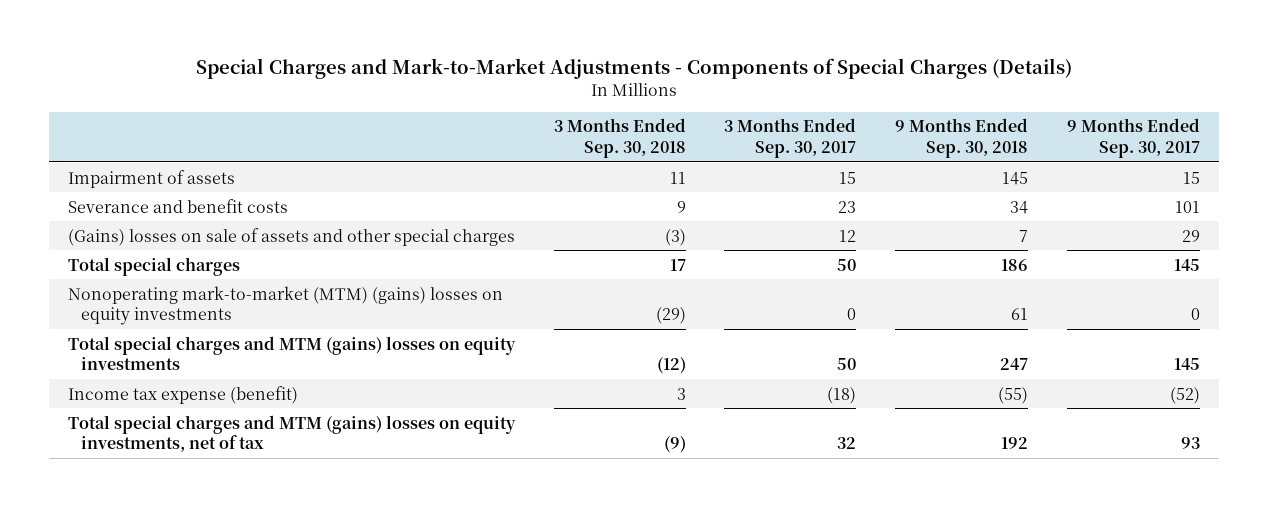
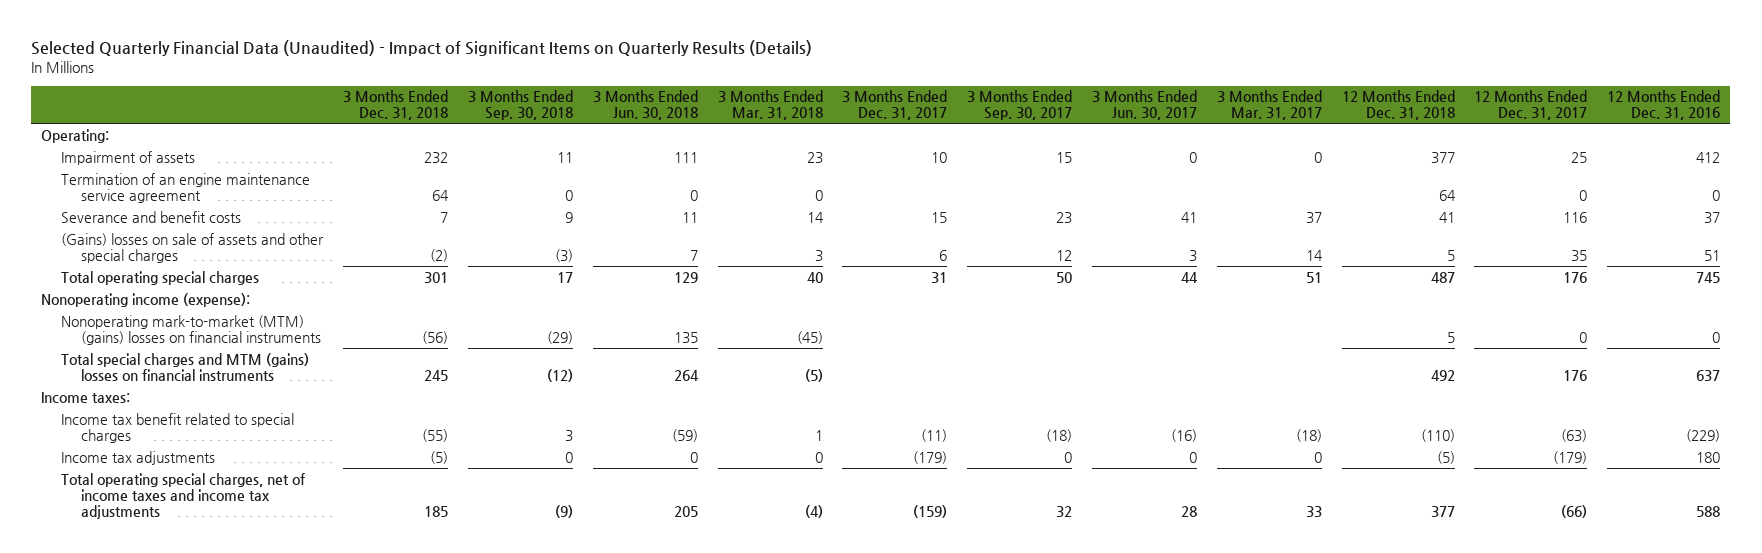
- Special Charges and Mark-to-Market Adjustments - Components of Special Charges (Details)
+ Selected Quarterly Financial Data (Unaudited) - Impact of Significant Items on Quarterly Results (Details)
- | 3 Months Ended Sep. 30, 2018 | 3 Months Ended Sep. 30, 2017 | 9 Months Ended Sep. 30, 2018 | 9 Months Ended Sep. 30, 2017
+ | 3 Months Ended Dec. 31, 2018 | 3 Months Ended Sep. 30, 2018 | 3 Months Ended Jun. 30, 2018 | 3 Months Ended Mar. 31, 2018 | 3 Months Ended Dec. 31, 2017 | 3 Months Ended Sep. 30, 2017 | 3 Months Ended Jun. 30, 2017 | 3 Months Ended Mar. 31, 2017 | 12 Months Ended Dec. 31, 2018 | 12 Months Ended Dec. 31, 2017 | 12 Months Ended Dec. 31, 2016
+ Operating:
+ Termination of an engine maintenance service agreement | 64 | 0 | 0 | 0 | | | | | 64 | 0 | 0
- Total special charges | 17 | 50 | 186 | 145
- Nonoperating mark-to-market (MTM) (gains) losses on equity investments | (29) | 0 | 61 | 0
- Total special charges and MTM (gains) losses on equity investments | (12) | 50 | 247 | 145
- Income tax expense (benefit) | 3 | (18) | (55) | (52)
- Total special charges and MTM (gains) losses on equity investments, net of tax | (9) | 32 | 192 | 93
+ Total operating special charges | 301 | 17 | 129 | 40 | 31 | 50 | 44 | 51 | 487 | 176 | 745
+ Nonoperating income (expense):
+ Nonoperating mark-to-market (MTM) (gains) losses on financial instruments | (56) | (29) | 135 | (45) | | | | | 5 | 0 | 0
+ Total special charges and MTM (gains) losses on financial instruments | 245 | (12) | 264 | (5) | | | | | 492 | 176 | 637
+ Income taxes:
+ Income tax benefit related to special charges | (55) | 3 | (59) | 1 | (11) | (18) | (16) | (18) | (110) | (63) | (229)
+ Income tax adjustments | (5) | 0 | 0 | 0 | (179) | 0 | 0 | 0 | (5) | (179) | 180
+ Total operating special charges, net of income taxes and income tax adjustments | 185 | (9) | 205 | (4) | (159) | 32 | 28 | 33 | 377 | (66) | 588

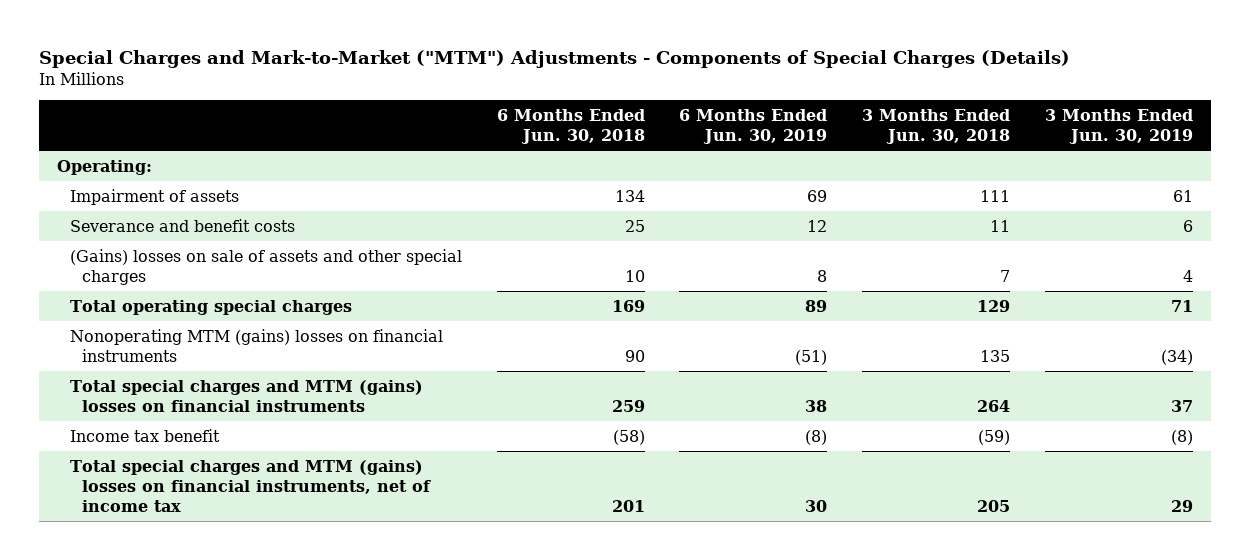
- Selected Quarterly Financial Data (Unaudited) - Impact of Significant Items on Quarterly Results (Details)
+ Special Charges and Mark-to-Market ("MTM") Adjustments - Components of Special Charges (Details)
- | 3 Months Ended Dec. 31, 2018 | 3 Months Ended Sep. 30, 2018 | 3 Months Ended Jun. 30, 2018 | 3 Months Ended Mar. 31, 2018 | 3 Months Ended Dec. 31, 2017 | 3 Months Ended Sep. 30, 2017 | 3 Months Ended Jun. 30, 2017 | 3 Months Ended Mar. 31, 2017 | 12 Months Ended Dec. 31, 2018 | 12 Months Ended Dec. 31, 2017 | 12 Months Ended Dec. 31, 2016
+ | 6 Months Ended Jun. 30, 2018 | 6 Months Ended Jun. 30, 2019 | 3 Months Ended Jun. 30, 2018 | 3 Months Ended Jun. 30, 2019
- Termination of an engine maintenance service agreement | 64 | 0 | 0 | 0 | | | | | 64 | 0 | 0
- Nonoperating income (expense):
- Nonoperating mark-to-market (MTM) (gains) losses on financial instruments | (56) | (29) | 135 | (45) | | | | | 5 | 0 | 0
+ Nonoperating MTM (gains) losses on financial instruments | 90 | (51) | 135 | (34)
- Income taxes:
- Income tax benefit related to special charges | (55) | 3 | (59) | 1 | (11) | (18) | (16) | (18) | (110) | (63) | (229)
- Income tax adjustments | (5) | 0 | 0 | 0 | (179) | 0 | 0 | 0 | (5) | (179) | 180
- Total operating special charges, net of income taxes and income tax adjustments | 185 | (9) | 205 | (4) | (159) | 32 | 28 | 33 | 377 | (66) | 588
+ Income tax benefit | (58) | (8) | (59) | (8)
+ Total special charges and MTM (gains) losses on financial instruments, net of income tax | 201 | 30 | 205 | 29

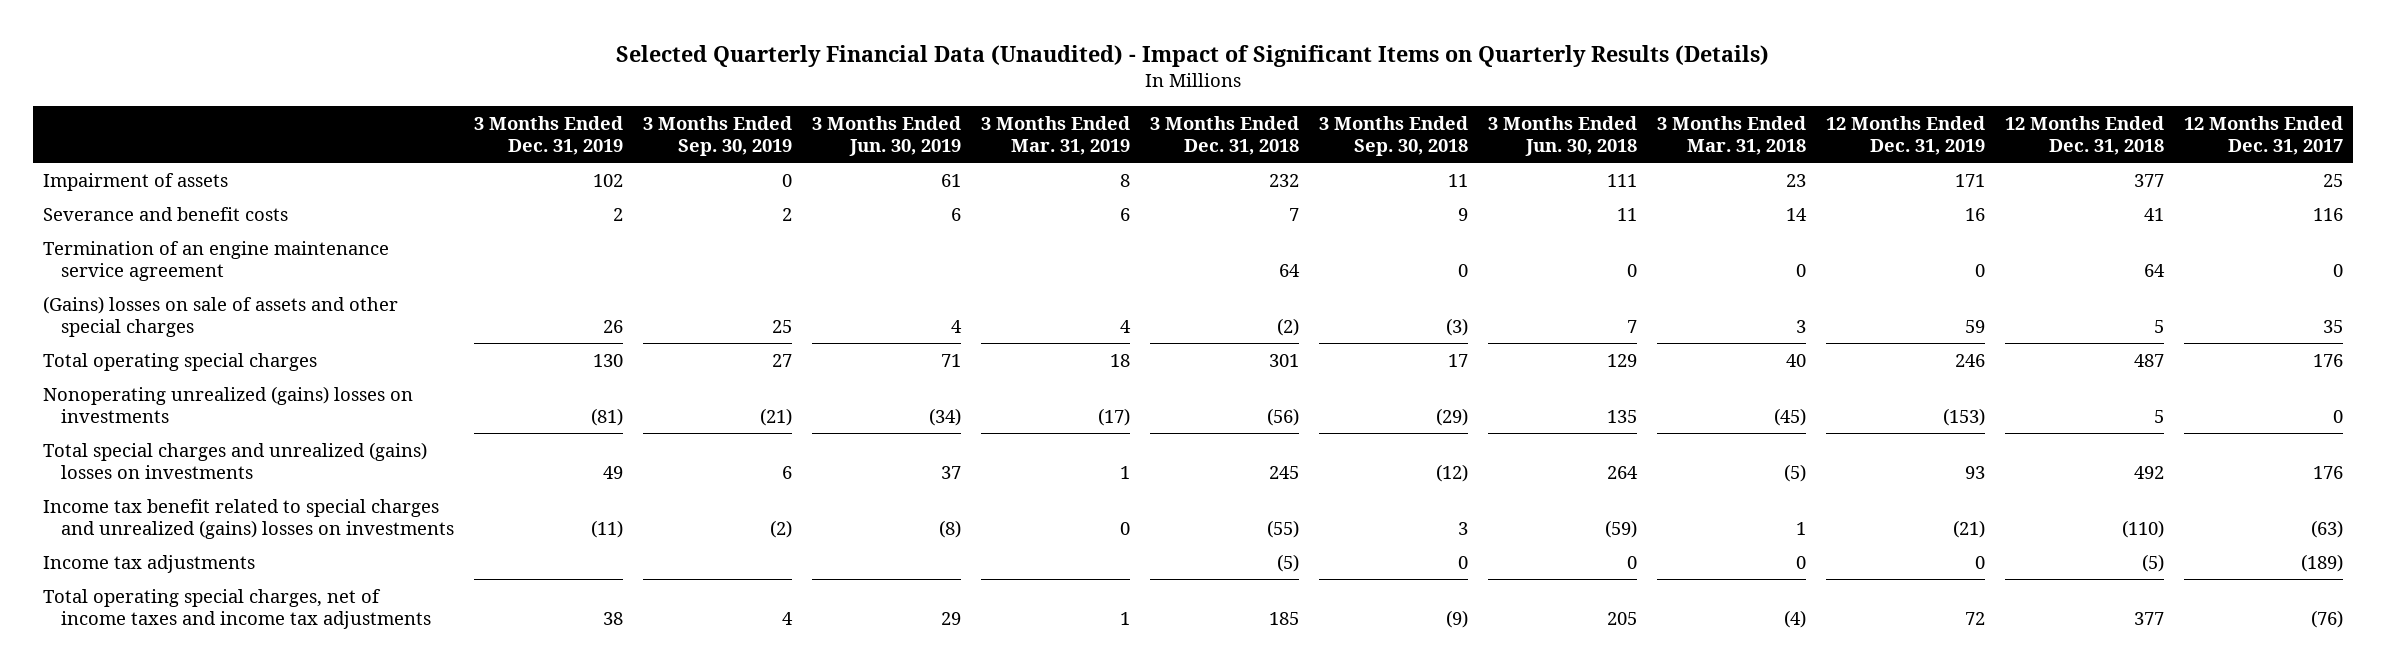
- Special Charges and Mark-to-Market ("MTM") Adjustments - Components of Special Charges (Details)
+ Selected Quarterly Financial Data (Unaudited) - Impact of Significant Items on Quarterly Results (Details)
- | 6 Months Ended Jun. 30, 2018 | 6 Months Ended Jun. 30, 2019 | 3 Months Ended Jun. 30, 2018 | 3 Months Ended Jun. 30, 2019
+ | 3 Months Ended Dec. 31, 2019 | 3 Months Ended Sep. 30, 2019 | 3 Months Ended Jun. 30, 2019 | 3 Months Ended Mar. 31, 2019 | 3 Months Ended Dec. 31, 2018 | 3 Months Ended Sep. 30, 2018 | 3 Months Ended Jun. 30, 2018 | 3 Months Ended Mar. 31, 2018 | 12 Months Ended Dec. 31, 2019 | 12 Months Ended Dec. 31, 2018 | 12 Months Ended Dec. 31, 2017
- Operating:
+ Termination of an engine maintenance service agreement | | | | | 64 | 0 | 0 | 0 | 0 | 64 | 0
- Nonoperating MTM (gains) losses on financial instruments | 90 | (51) | 135 | (34)
- Total special charges and MTM (gains) losses on financial instruments | 259 | 38 | 264 | 37
- Income tax benefit | (58) | (8) | (59) | (8)
- Total special charges and MTM (gains) losses on financial instruments, net of income tax | 201 | 30 | 205 | 29
+ Nonoperating unrealized (gains) losses on investments | (81) | (21) | (34) | (17) | (56) | (29) | 135 | (45) | (153) | 5 | 0
+ Total special charges and unrealized (gains) losses on investments | 49 | 6 | 37 | 1 | 245 | (12) | 264 | (5) | 93 | 492 | 176
+ Income tax benefit related to special charges and unrealized (gains) losses on investments | (11) | (2) | (8) | 0 | (55) | 3 | (59) | 1 | (21) | (110) | (63)
+ Income tax adjustments | | | | | (5) | 0 | 0 | 0 | 0 | (5) | (189)
+ Total operating special charges, net of income taxes and income tax adjustments | 38 | 4 | 29 | 1 | 185 | (9) | 205 | (4) | 72 | 377 | (76)

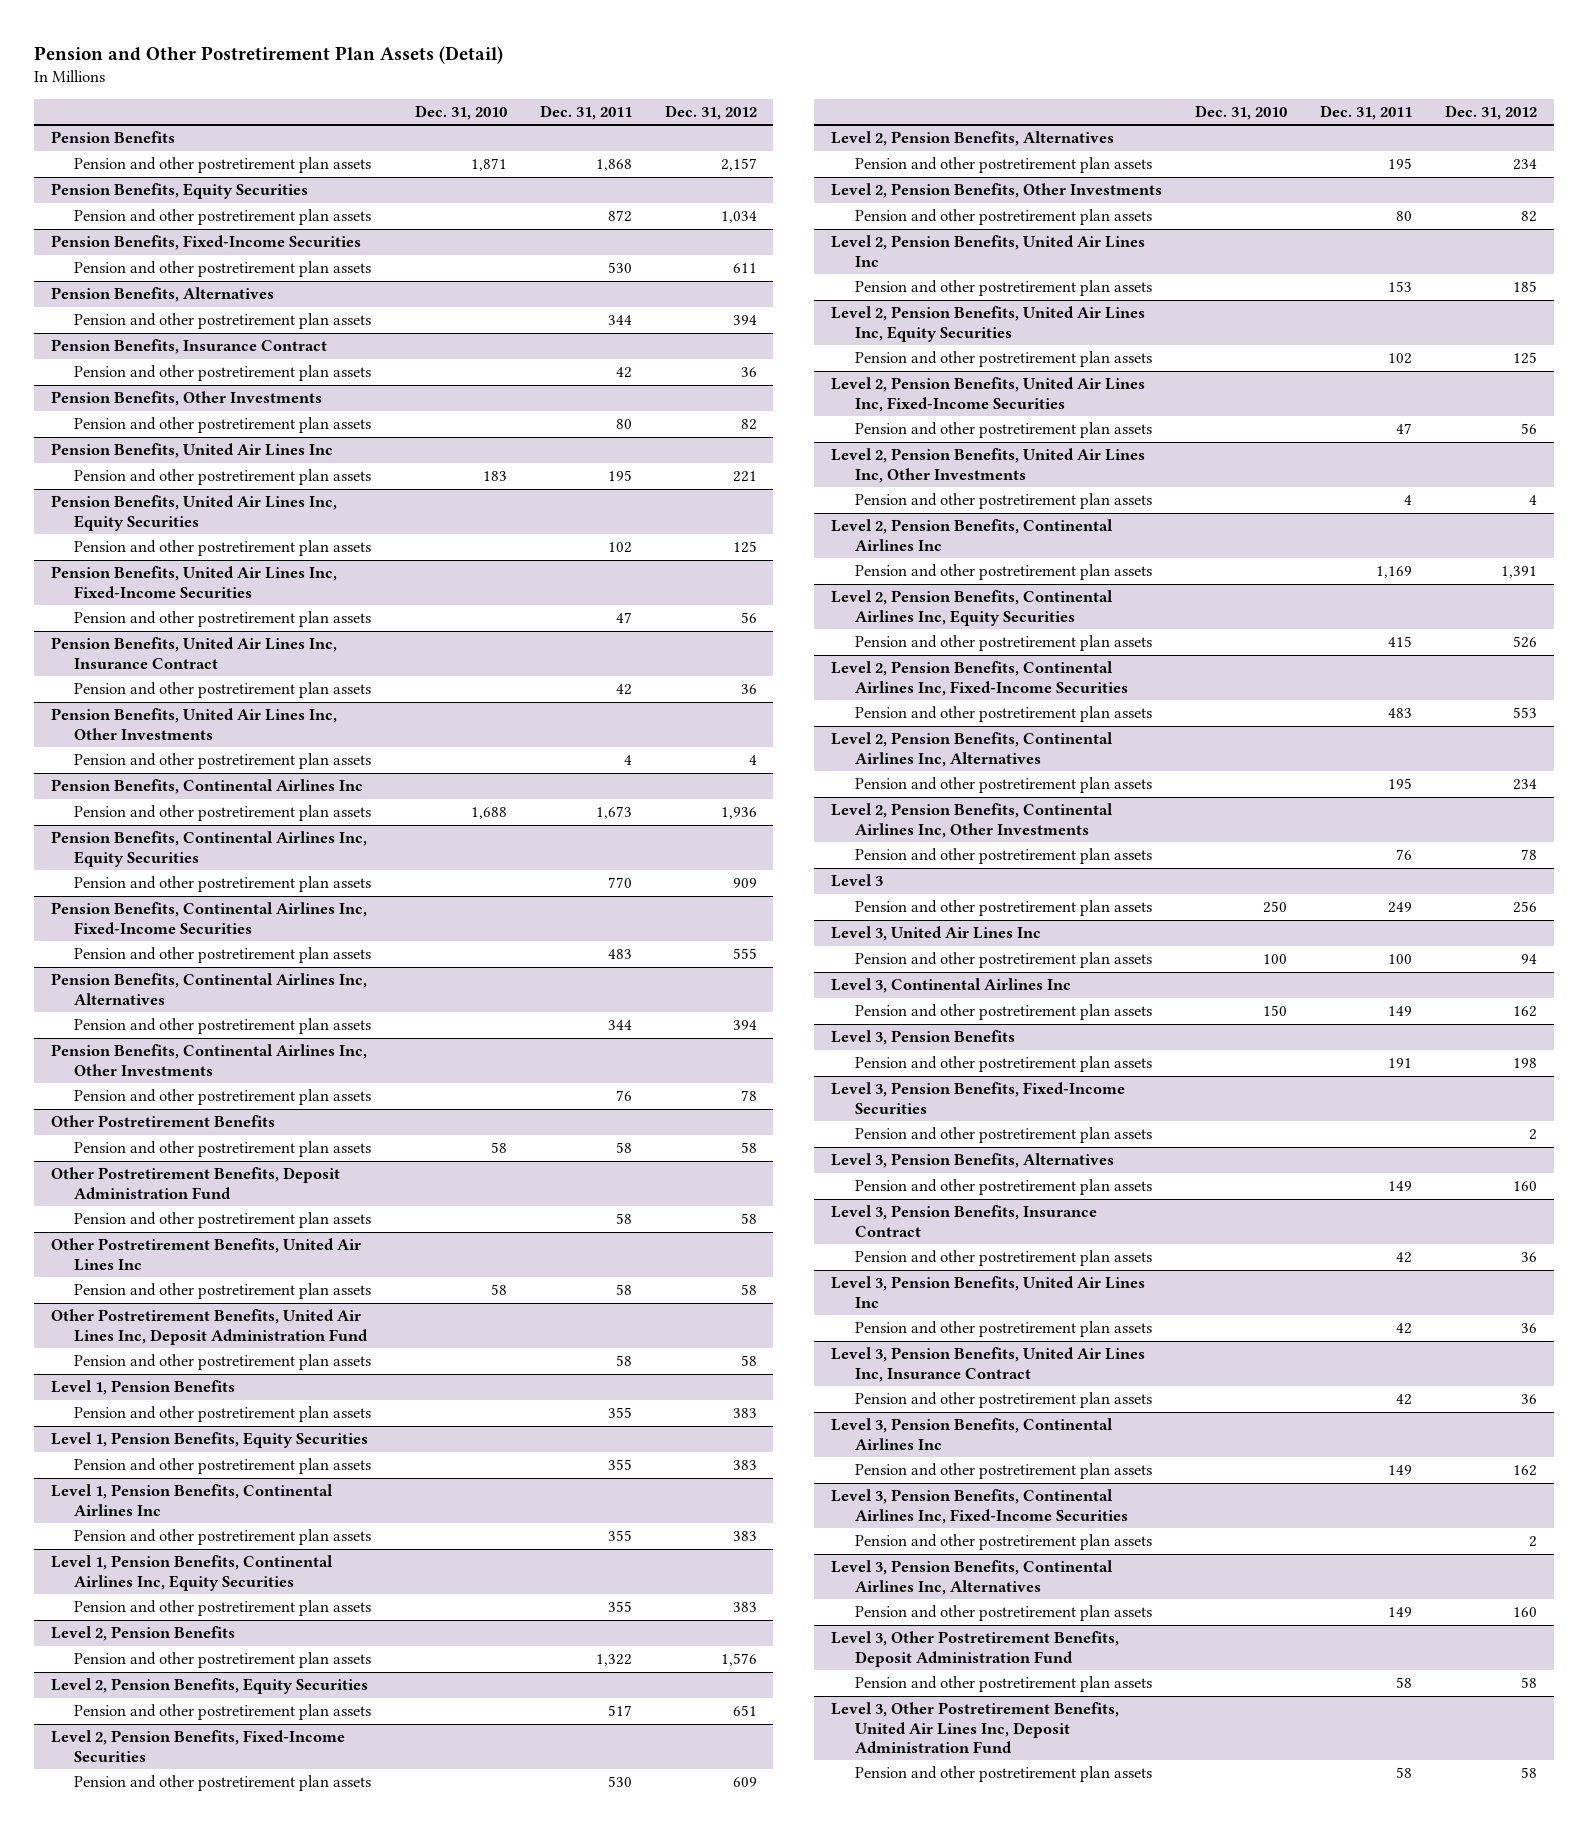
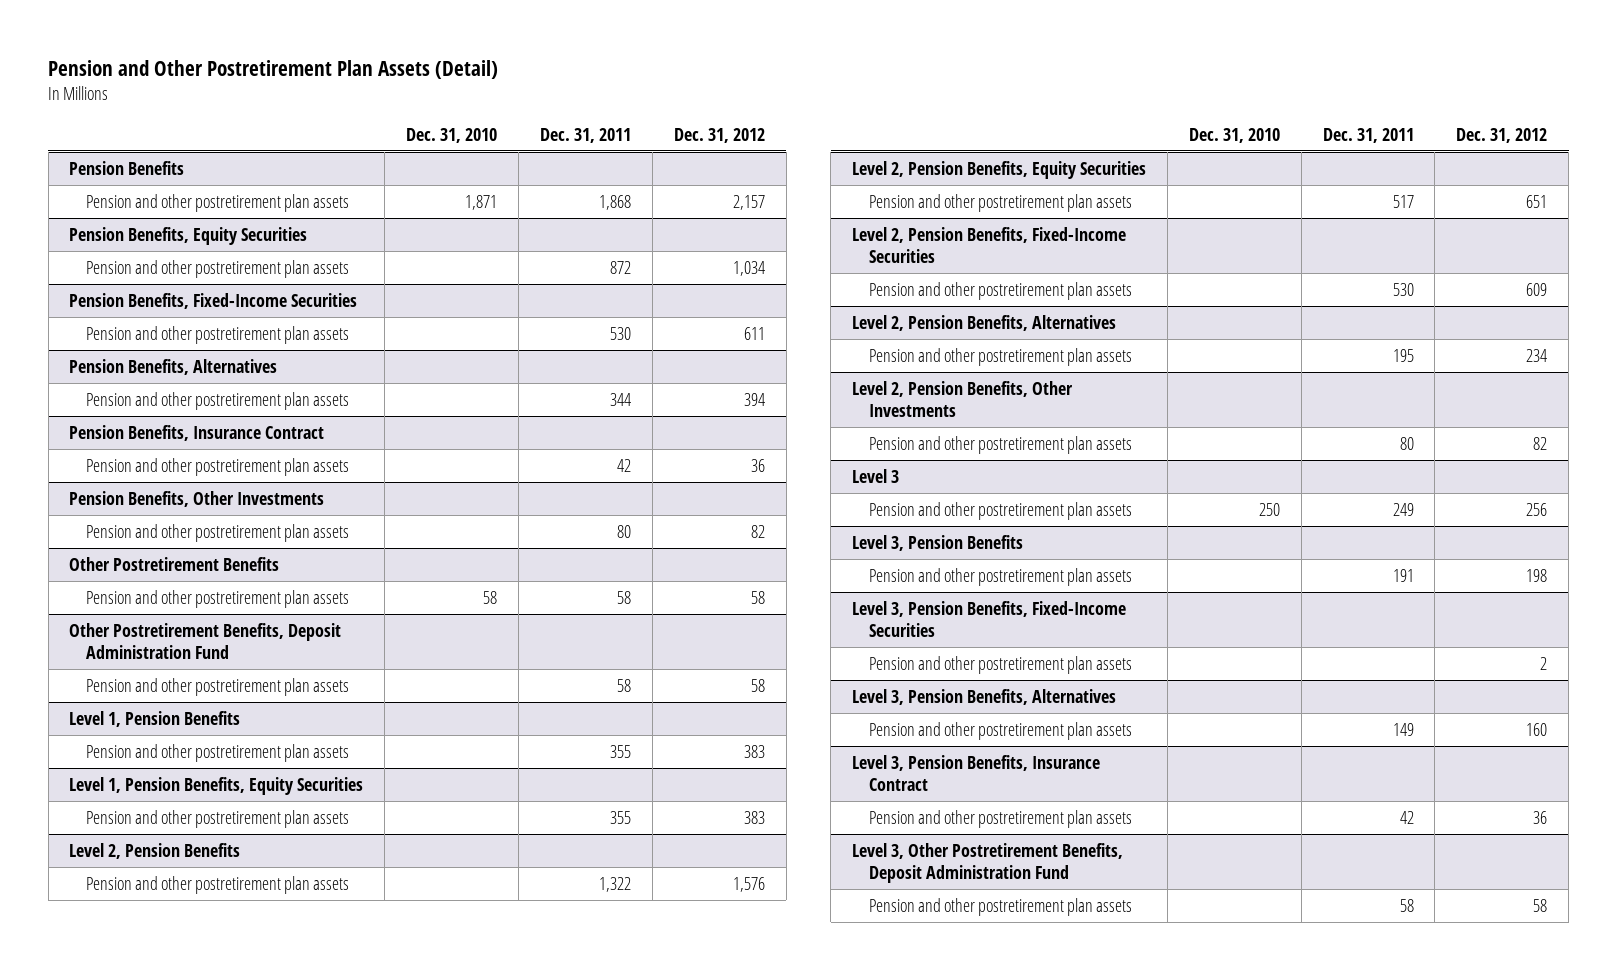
- Pension Benefits, United Air Lines Inc
- Pension and other postretirement plan assets | 183 | 195 | 221
- Pension Benefits, United Air Lines Inc, Equity Securities
- Pension and other postretirement plan assets | | 102 | 125
- Pension Benefits, United Air Lines Inc, Fixed-Income Securities
- Pension and other postretirement plan assets | | 47 | 56
- Pension Benefits, United Air Lines Inc, Insurance Contract
- Pension and other postretirement plan assets | | 42 | 36
- Pension Benefits, United Air Lines Inc, Other Investments
- Pension and other postretirement plan assets | | 4 | 4
- Pension Benefits, Continental Airlines Inc
- Pension and other postretirement plan assets | 1,688 | 1,673 | 1,936
- Pension Benefits, Continental Airlines Inc, Equity Securities
- Pension and other postretirement plan assets | | 770 | 909
- Pension Benefits, Continental Airlines Inc, Fixed-Income Securities
- Pension and other postretirement plan assets | | 483 | 555
- Pension Benefits, Continental Airlines Inc, Alternatives
- Pension and other postretirement plan assets | | 344 | 394
- Pension Benefits, Continental Airlines Inc, Other Investments
- Pension and other postretirement plan assets | | 76 | 78
- Other Postretirement Benefits, United Air Lines Inc
- Pension and other postretirement plan assets | 58 | 58 | 58
- Other Postretirement Benefits, United Air Lines Inc, Deposit Administration Fund
- Pension and other postretirement plan assets | | 58 | 58
- Level 1, Pension Benefits, Continental Airlines Inc
- Pension and other postretirement plan assets | | 355 | 383
- Level 1, Pension Benefits, Continental Airlines Inc, Equity Securities
- Pension and other postretirement plan assets | | 355 | 383
- Level 2, Pension Benefits, United Air Lines Inc
- Pension and other postretirement plan assets | | 153 | 185
- Level 2, Pension Benefits, United Air Lines Inc, Equity Securities
- Pension and other postretirement plan assets | | 102 | 125
- Level 2, Pension Benefits, United Air Lines Inc, Fixed-Income Securities
- Pension and other postretirement plan assets | | 47 | 56
- Level 2, Pension Benefits, United Air Lines Inc, Other Investments
- Pension and other postretirement plan assets | | 4 | 4
- Level 2, Pension Benefits, Continental Airlines Inc
- Pension and other postretirement plan assets | | 1,169 | 1,391
- Level 2, Pension Benefits, Continental Airlines Inc, Equity Securities
- Pension and other postretirement plan assets | | 415 | 526
- Level 2, Pension Benefits, Continental Airlines Inc, Fixed-Income Securities
- Pension and other postretirement plan assets | | 483 | 553
- Level 2, Pension Benefits, Continental Airlines Inc, Alternatives
- Pension and other postretirement plan assets | | 195 | 234
- Level 2, Pension Benefits, Continental Airlines Inc, Other Investments
- Pension and other postretirement plan assets | | 76 | 78
- Level 3, United Air Lines Inc
- Pension and other postretirement plan assets | 100 | 100 | 94
- Level 3, Continental Airlines Inc
- Pension and other postretirement plan assets | 150 | 149 | 162
- Level 3, Pension Benefits, United Air Lines Inc
- Pension and other postretirement plan assets | | 42 | 36
- Level 3, Pension Benefits, United Air Lines Inc, Insurance Contract
- Pension and other postretirement plan assets | | 42 | 36
- Level 3, Pension Benefits, Continental Airlines Inc
- Pension and other postretirement plan assets | | 149 | 162
- Level 3, Pension Benefits, Continental Airlines Inc, Fixed-Income Securities
- Pension and other postretirement plan assets | | | 2
- Level 3, Pension Benefits, Continental Airlines Inc, Alternatives
- Pension and other postretirement plan assets | | 149 | 160
- Level 3, Other Postretirement Benefits, United Air Lines Inc, Deposit Administration Fund
- Pension and other postretirement plan assets | | 58 | 58

